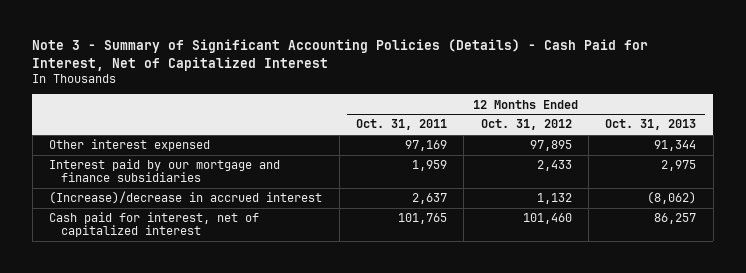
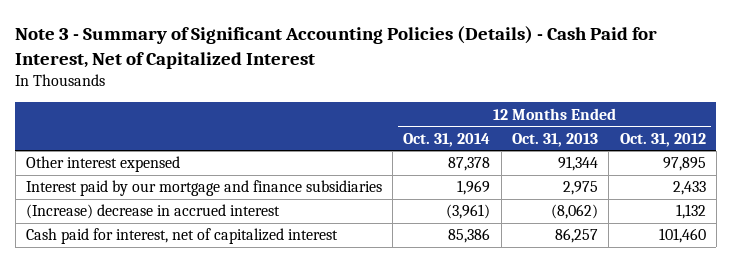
- | 12 Months Ended Oct. 31, 2011 | 12 Months Ended Oct. 31, 2012 | 12 Months Ended Oct. 31, 2013
+ | 12 Months Ended Oct. 31, 2014 | 12 Months Ended Oct. 31, 2013 | 12 Months Ended Oct. 31, 2012
- (Increase)/decrease in accrued interest | 2,637 | 1,132 | (8,062)
+ (Increase) decrease in accrued interest | (3,961) | (8,062) | 1,132

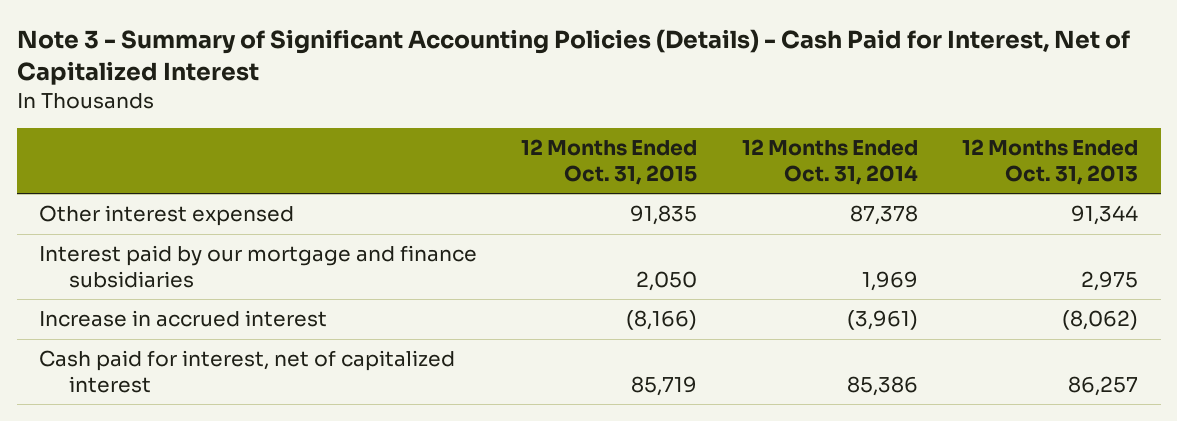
- | 12 Months Ended Oct. 31, 2014 | 12 Months Ended Oct. 31, 2013 | 12 Months Ended Oct. 31, 2012
+ | 12 Months Ended Oct. 31, 2015 | 12 Months Ended Oct. 31, 2014 | 12 Months Ended Oct. 31, 2013
- (Increase) decrease in accrued interest | (3,961) | (8,062) | 1,132
+ Increase in accrued interest | (8,166) | (3,961) | (8,062)

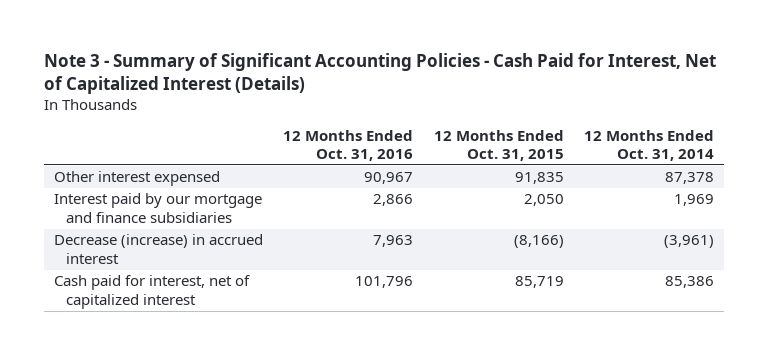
- Note 3 - Summary of Significant Accounting Policies (Details) - Cash Paid for Interest, Net of Capitalized Interest
+ Note 3 - Summary of Significant Accounting Policies - Cash Paid for Interest, Net of Capitalized Interest (Details)
- | 12 Months Ended Oct. 31, 2015 | 12 Months Ended Oct. 31, 2014 | 12 Months Ended Oct. 31, 2013
+ | 12 Months Ended Oct. 31, 2016 | 12 Months Ended Oct. 31, 2015 | 12 Months Ended Oct. 31, 2014
- Increase in accrued interest | (8,166) | (3,961) | (8,062)
+ Decrease (increase) in accrued interest | 7,963 | (8,166) | (3,961)

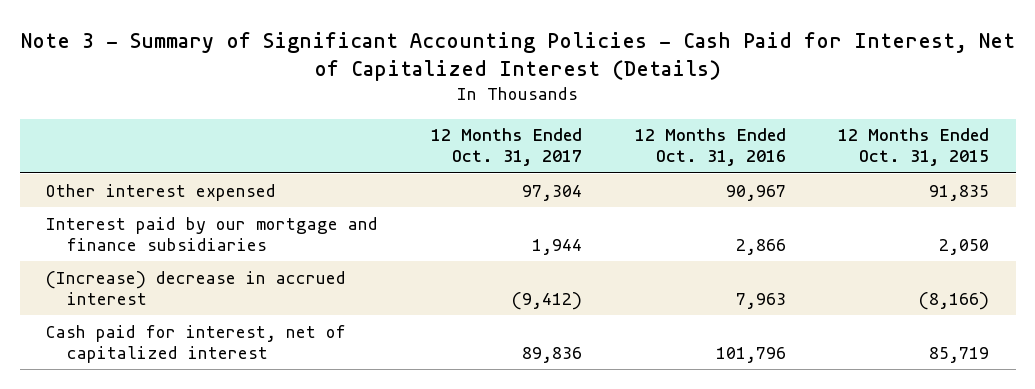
- | 12 Months Ended Oct. 31, 2016 | 12 Months Ended Oct. 31, 2015 | 12 Months Ended Oct. 31, 2014
+ | 12 Months Ended Oct. 31, 2017 | 12 Months Ended Oct. 31, 2016 | 12 Months Ended Oct. 31, 2015
- Decrease (increase) in accrued interest | 7,963 | (8,166) | (3,961)
+ (Increase) decrease in accrued interest | (9,412) | 7,963 | (8,166)

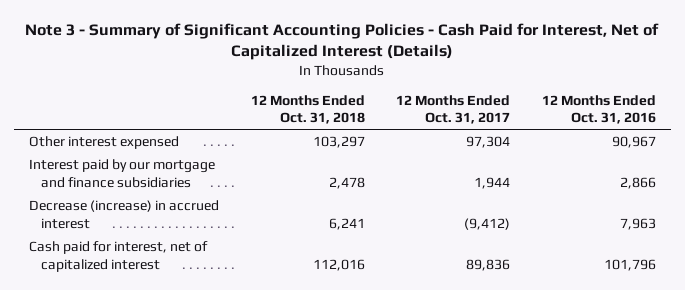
- | 12 Months Ended Oct. 31, 2017 | 12 Months Ended Oct. 31, 2016 | 12 Months Ended Oct. 31, 2015
+ | 12 Months Ended Oct. 31, 2018 | 12 Months Ended Oct. 31, 2017 | 12 Months Ended Oct. 31, 2016
- (Increase) decrease in accrued interest | (9,412) | 7,963 | (8,166)
+ Decrease (increase) in accrued interest | 6,241 | (9,412) | 7,963

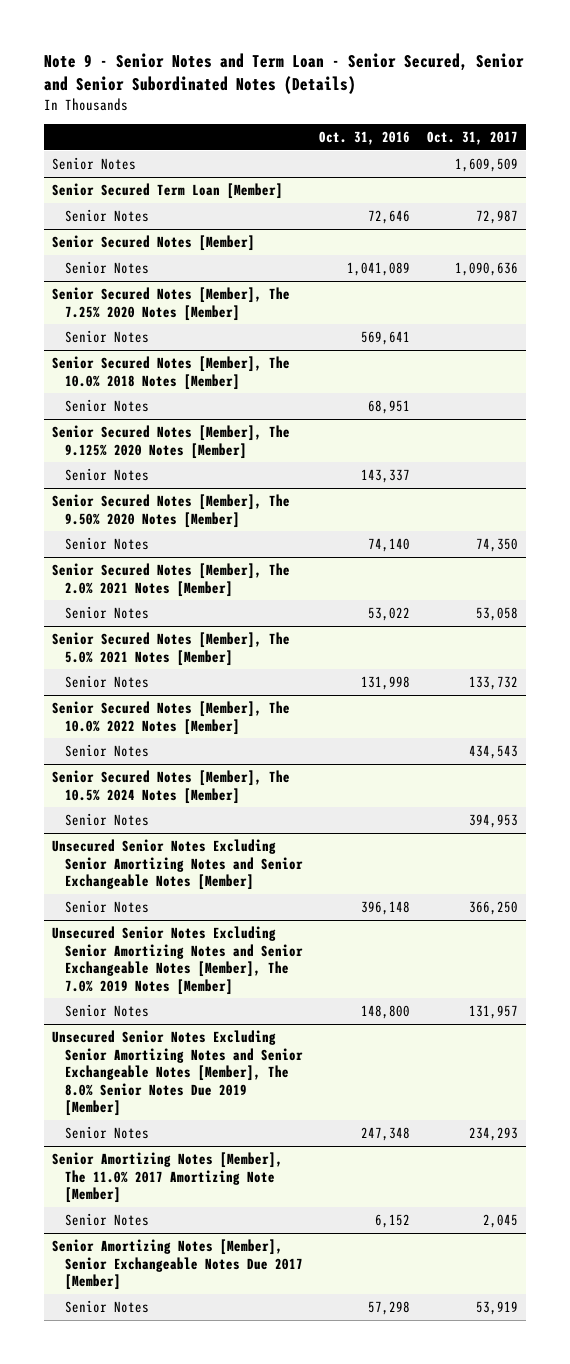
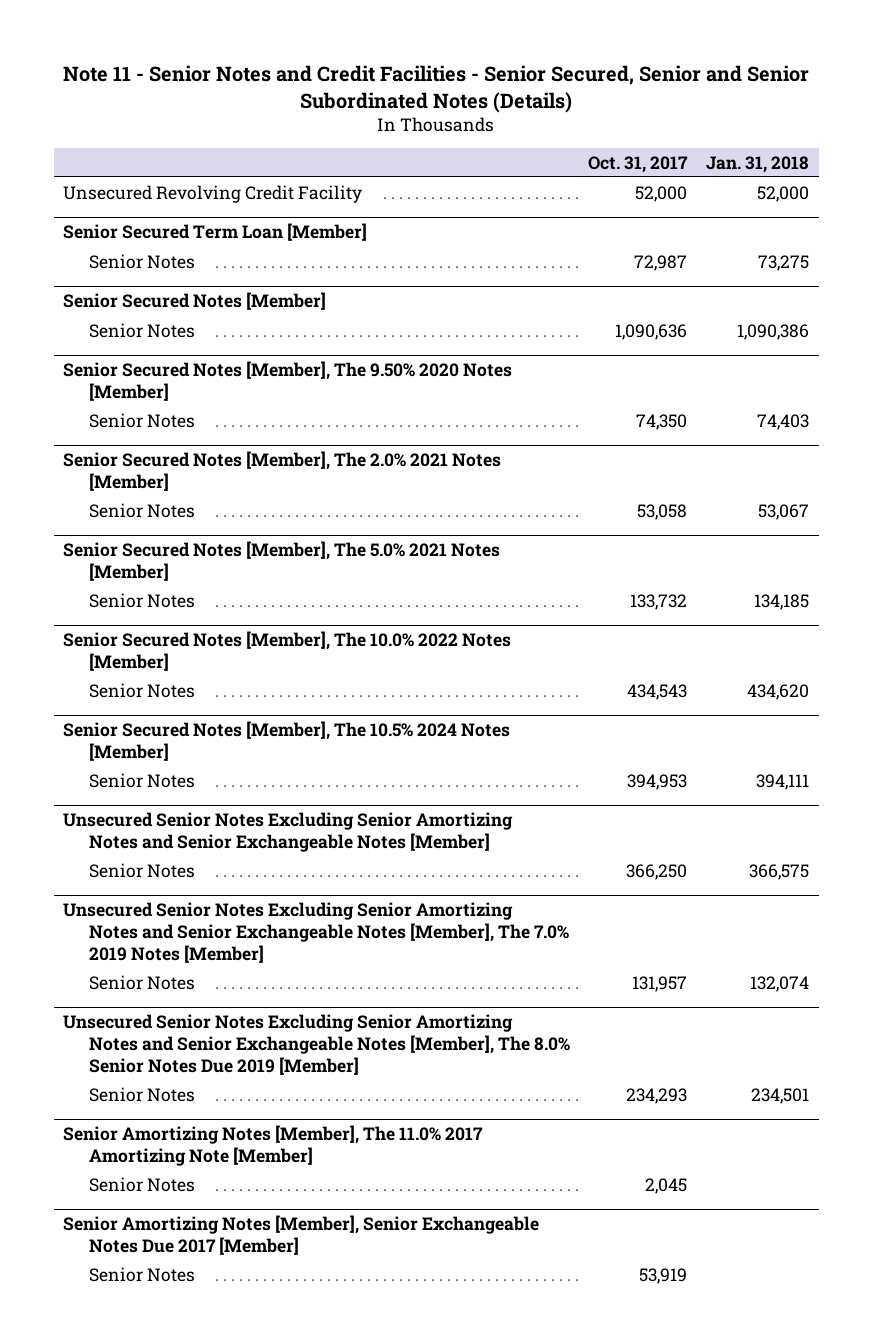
- Note 9 - Senior Notes and Term Loan - Senior Secured, Senior and Senior Subordinated Notes (Details)
+ Note 11 - Senior Notes and Credit Facilities - Senior Secured, Senior and Senior Subordinated Notes (Details)
- | Oct. 31, 2016 | Oct. 31, 2017
+ | Oct. 31, 2017 | Jan. 31, 2018
- Senior Notes | | 1,609,509
+ Unsecured Revolving Credit Facility | 52,000 | 52,000
- Senior Secured Notes [Member], The 7.25% 2020 Notes [Member]
- Senior Notes | 569,641 |
- Senior Secured Notes [Member], The 10.0% 2018 Notes [Member]
- Senior Notes | 68,951 |
- Senior Secured Notes [Member], The 9.125% 2020 Notes [Member]
- Senior Notes | 143,337 |

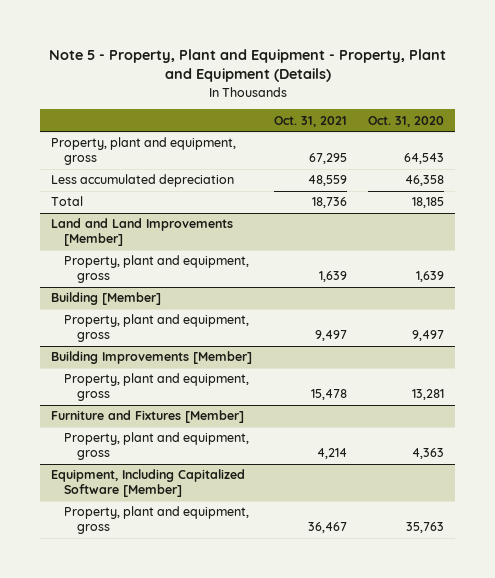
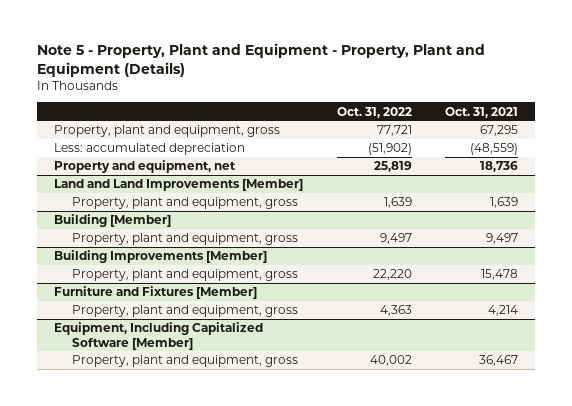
- | Oct. 31, 2021 | Oct. 31, 2020
+ | Oct. 31, 2022 | Oct. 31, 2021
- Less accumulated depreciation | 48,559 | 46,358
- Total | 18,736 | 18,185
+ Less: accumulated depreciation | (51,902) | (48,559)
+ Property and equipment, net | 25,819 | 18,736

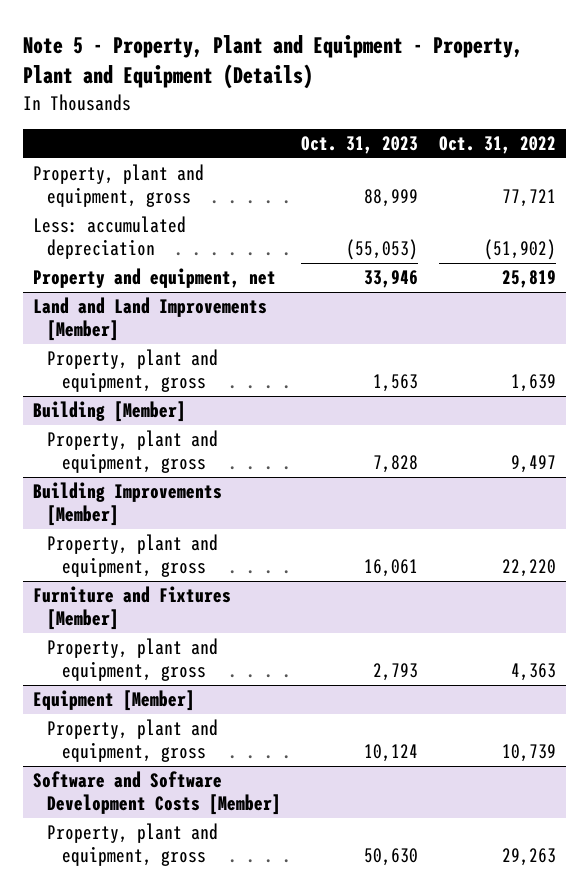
- | Oct. 31, 2022 | Oct. 31, 2021
+ | Oct. 31, 2023 | Oct. 31, 2022
- Equipment, Including Capitalized Software [Member]
- Property, plant and equipment, gross | 40,002 | 36,467
+ Equipment [Member]
+ Property, plant and equipment, gross | 10,124 | 10,739
+ Software and Software Development Costs [Member]
+ Property, plant and equipment, gross | 50,630 | 29,263

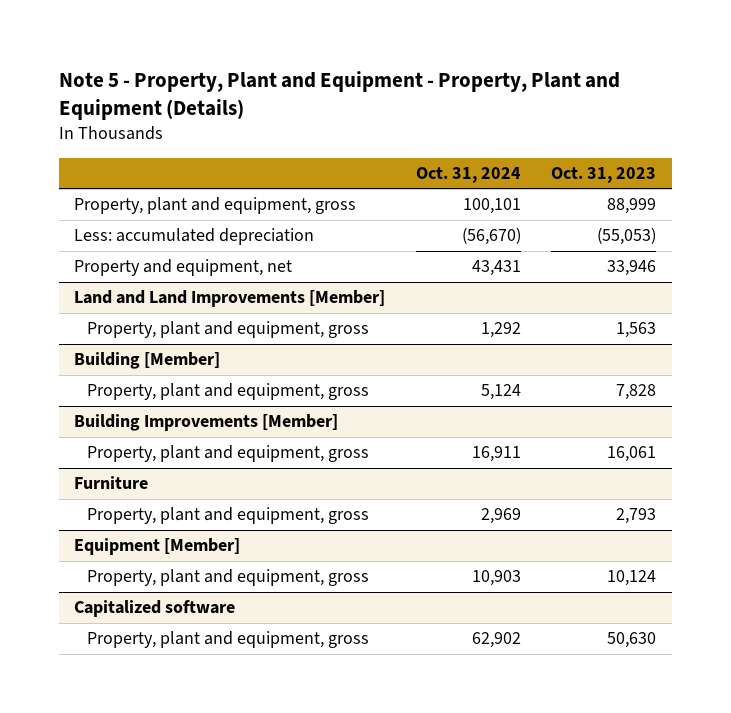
- | Oct. 31, 2023 | Oct. 31, 2022
+ | Oct. 31, 2024 | Oct. 31, 2023
- Furniture and Fixtures [Member]
+ Furniture
- Software and Software Development Costs [Member]
+ Capitalized software

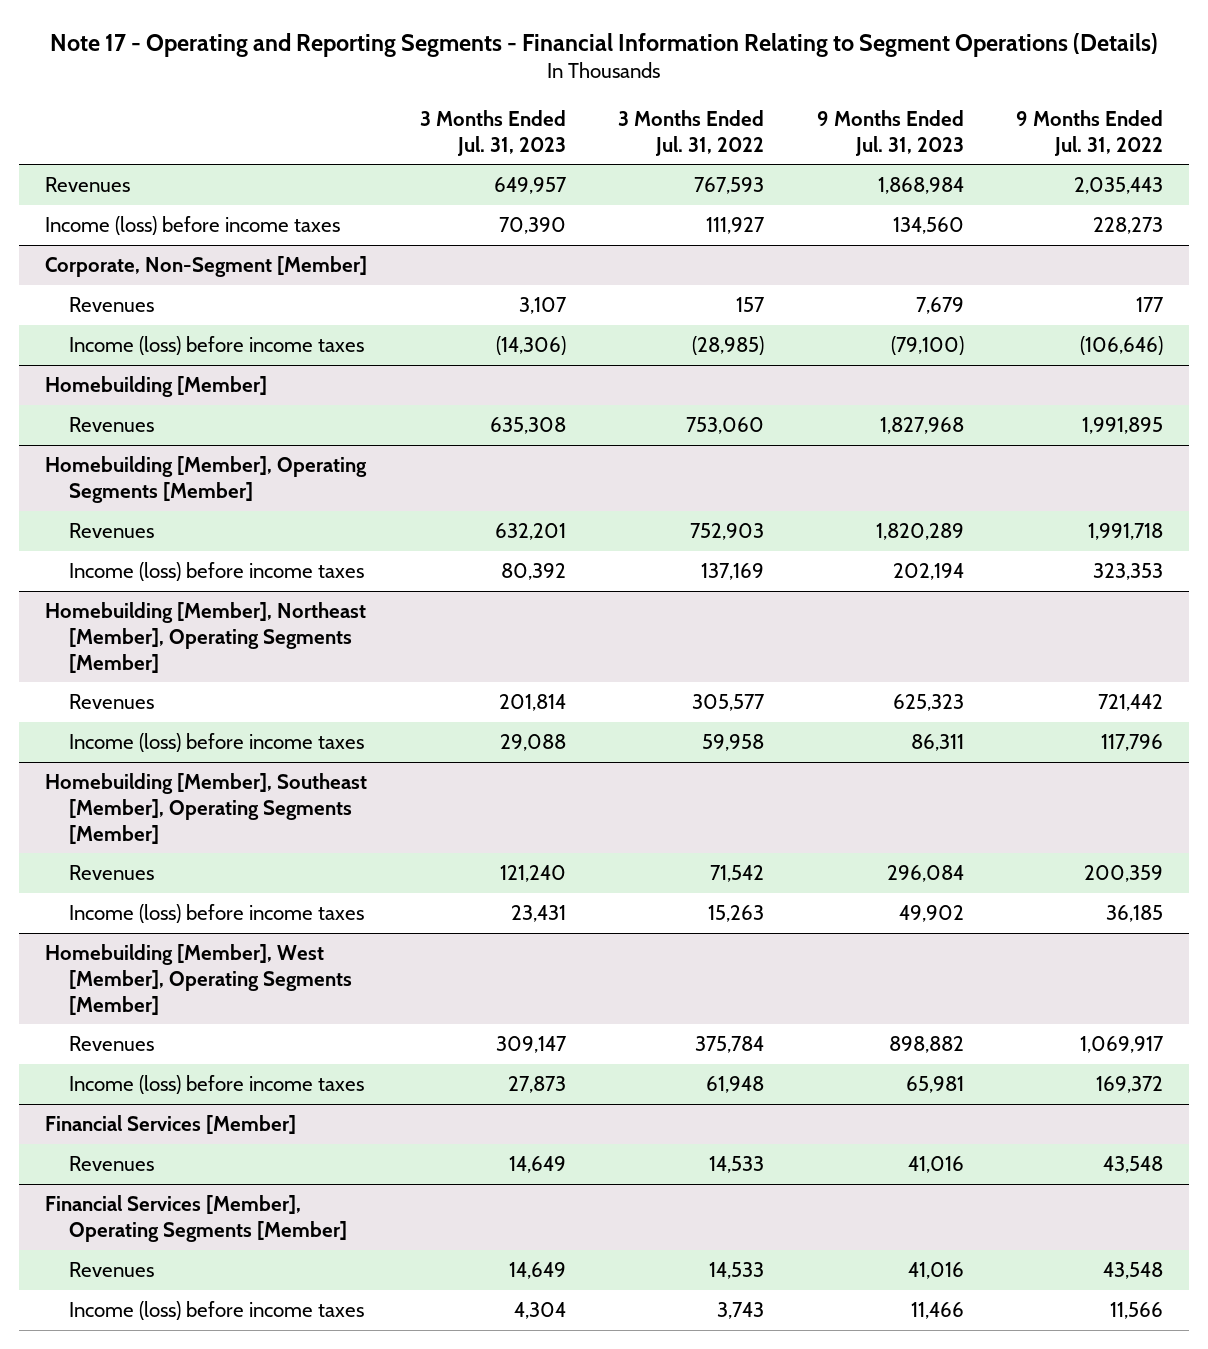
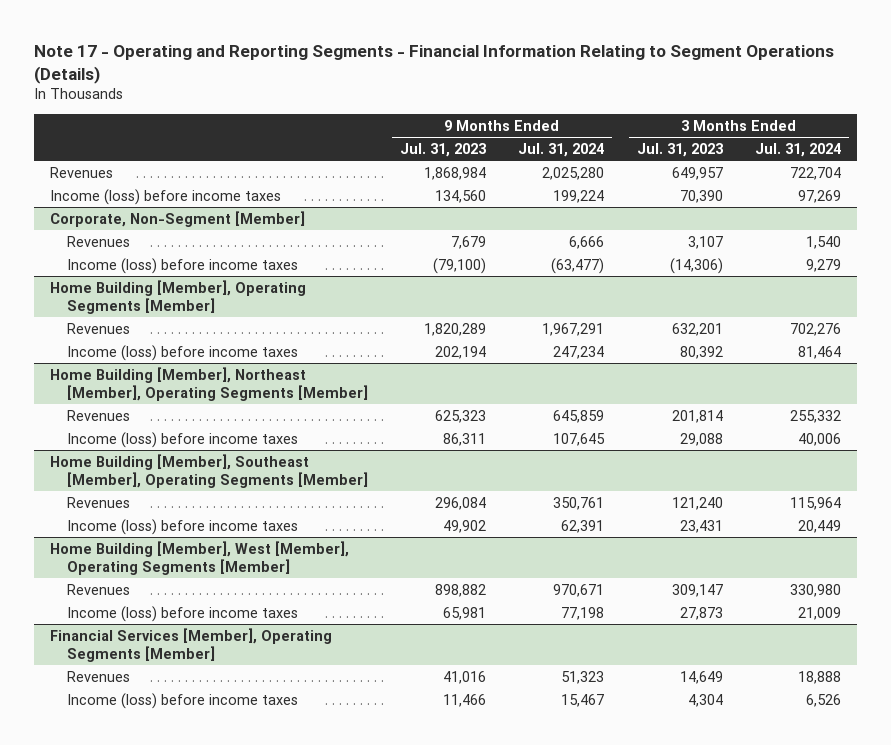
- | 3 Months Ended Jul. 31, 2023 | 3 Months Ended Jul. 31, 2022 | 9 Months Ended Jul. 31, 2023 | 9 Months Ended Jul. 31, 2022
+ | 9 Months Ended Jul. 31, 2023 | 9 Months Ended Jul. 31, 2024 | 3 Months Ended Jul. 31, 2023 | 3 Months Ended Jul. 31, 2024
- Homebuilding [Member]
- Revenues | 635,308 | 753,060 | 1,827,968 | 1,991,895
- Homebuilding [Member], Operating Segments [Member]
+ Home Building [Member], Operating Segments [Member]
- Homebuilding [Member], Northeast [Member], Operating Segments [Member]
+ Home Building [Member], Northeast [Member], Operating Segments [Member]
- Homebuilding [Member], Southeast [Member], Operating Segments [Member]
+ Home Building [Member], Southeast [Member], Operating Segments [Member]
- Homebuilding [Member], West [Member], Operating Segments [Member]
+ Home Building [Member], West [Member], Operating Segments [Member]
- Financial Services [Member]
- Revenues | 14,649 | 14,533 | 41,016 | 43,548

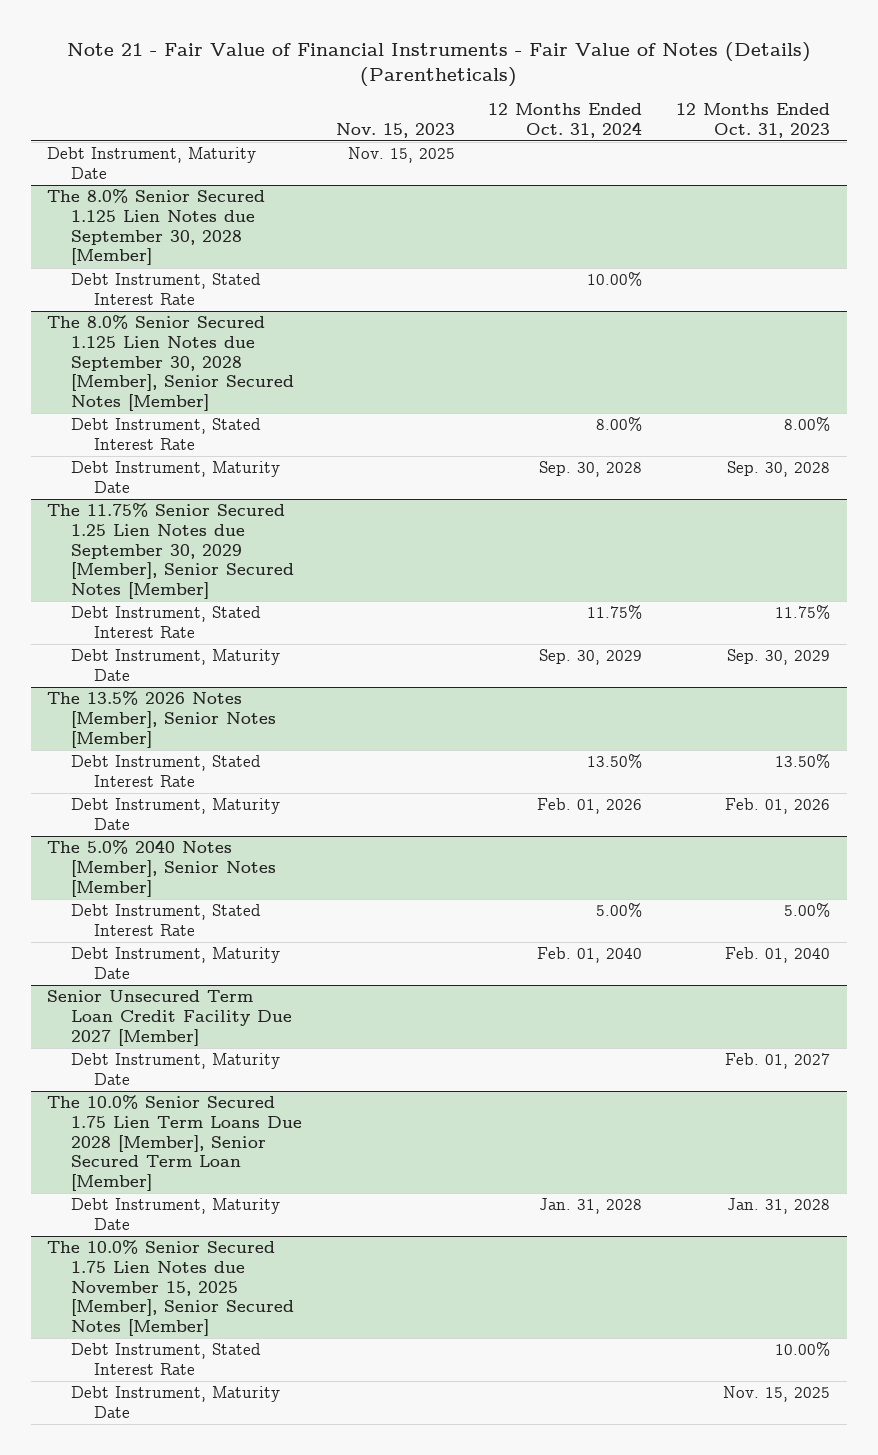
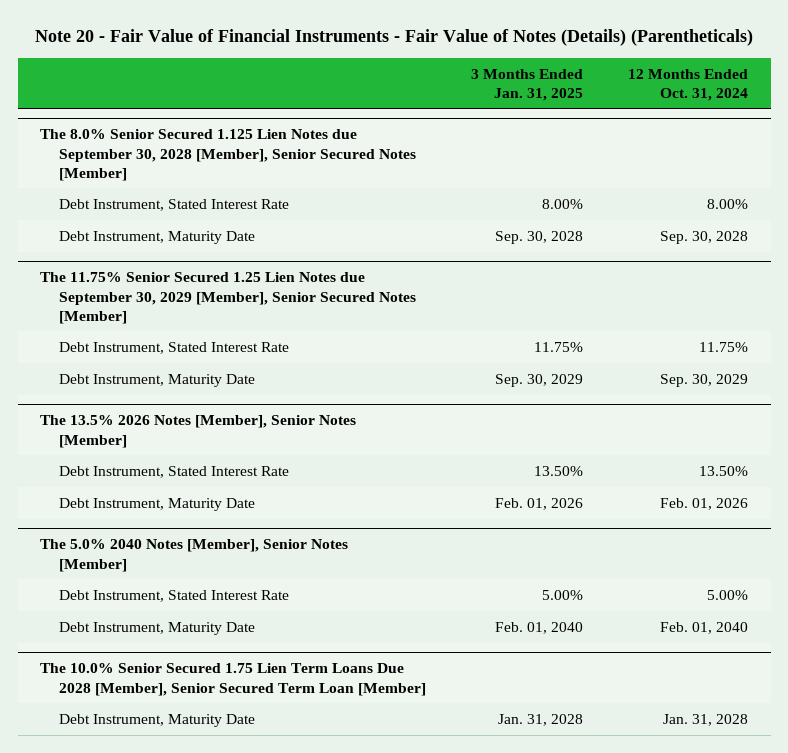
- Note 21 - Fair Value of Financial Instruments - Fair Value of Notes (Details) (Parentheticals)
+ Note 20 - Fair Value of Financial Instruments - Fair Value of Notes (Details) (Parentheticals)
- | Nov. 15, 2023 | 12 Months Ended Oct. 31, 2024 | 12 Months Ended Oct. 31, 2023
+ | 3 Months Ended Jan. 31, 2025 | 12 Months Ended Oct. 31, 2024
- Debt Instrument, Maturity Date | Nov. 15, 2025 | |
- The 8.0% Senior Secured 1.125 Lien Notes due September 30, 2028 [Member]
- Debt Instrument, Stated Interest Rate | | 10.00% |
- Senior Unsecured Term Loan Credit Facility Due 2027 [Member]
- Debt Instrument, Maturity Date | | | Feb. 01, 2027
- The 10.0% Senior Secured 1.75 Lien Notes due November 15, 2025 [Member], Senior Secured Notes [Member]
- Debt Instrument, Stated Interest Rate | | | 10.00%
- Debt Instrument, Maturity Date | | | Nov. 15, 2025

